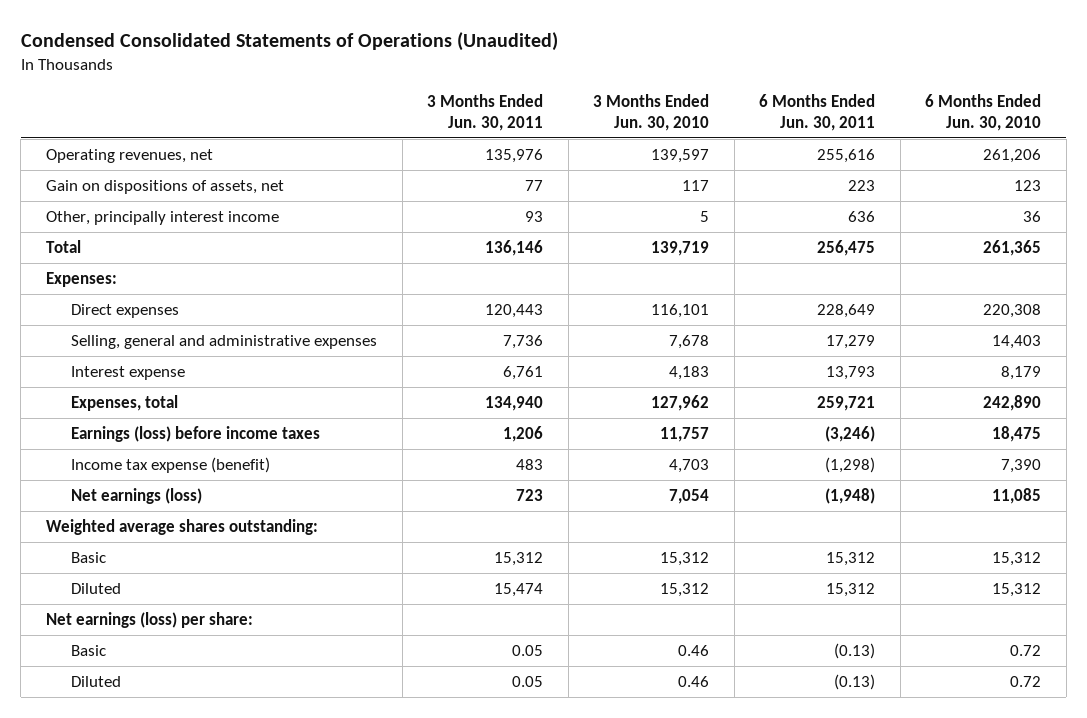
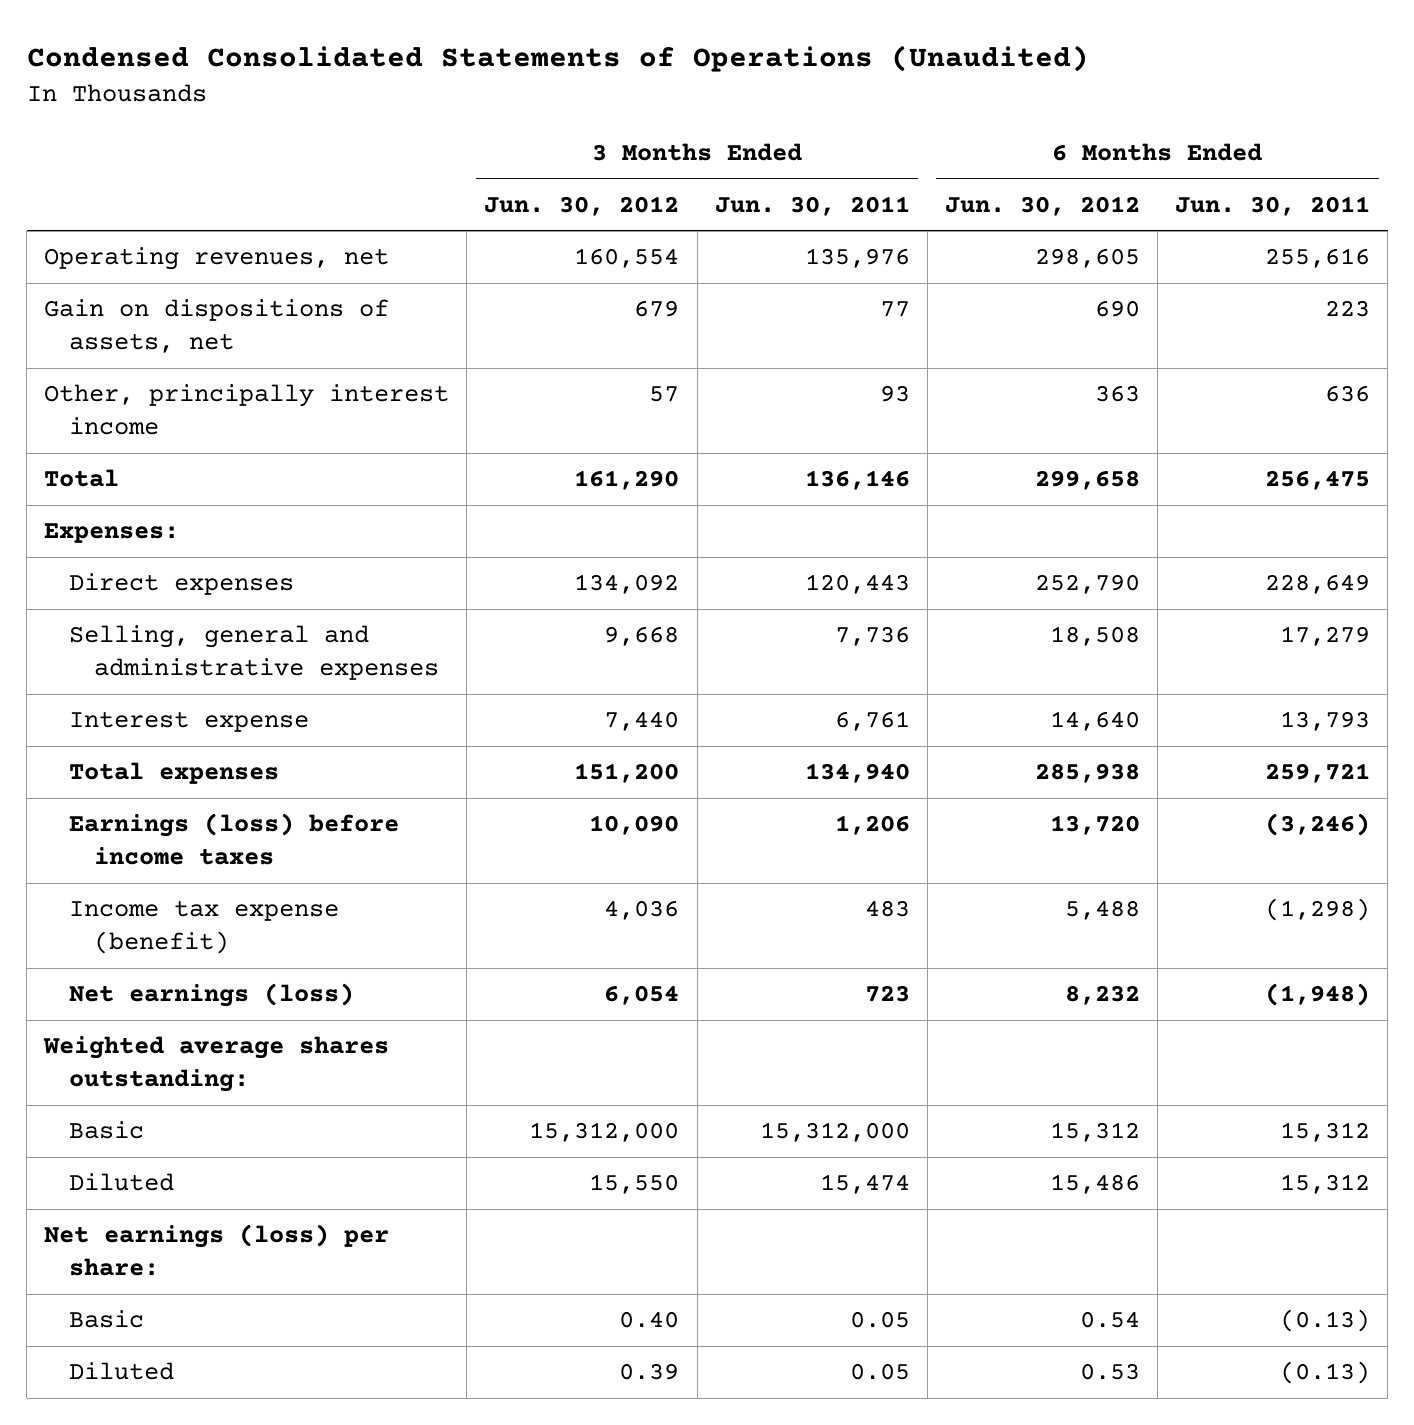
- | 3 Months Ended Jun. 30, 2011 | 3 Months Ended Jun. 30, 2010 | 6 Months Ended Jun. 30, 2011 | 6 Months Ended Jun. 30, 2010
+ | 3 Months Ended Jun. 30, 2012 | 3 Months Ended Jun. 30, 2011 | 6 Months Ended Jun. 30, 2012 | 6 Months Ended Jun. 30, 2011
- Expenses, total | 134,940 | 127,962 | 259,721 | 242,890
+ Total expenses | 151,200 | 134,940 | 285,938 | 259,721
- Basic | 15,312 | 15,312 | 15,312 | 15,312
+ Basic | 15,312,000 | 15,312,000 | 15,312 | 15,312

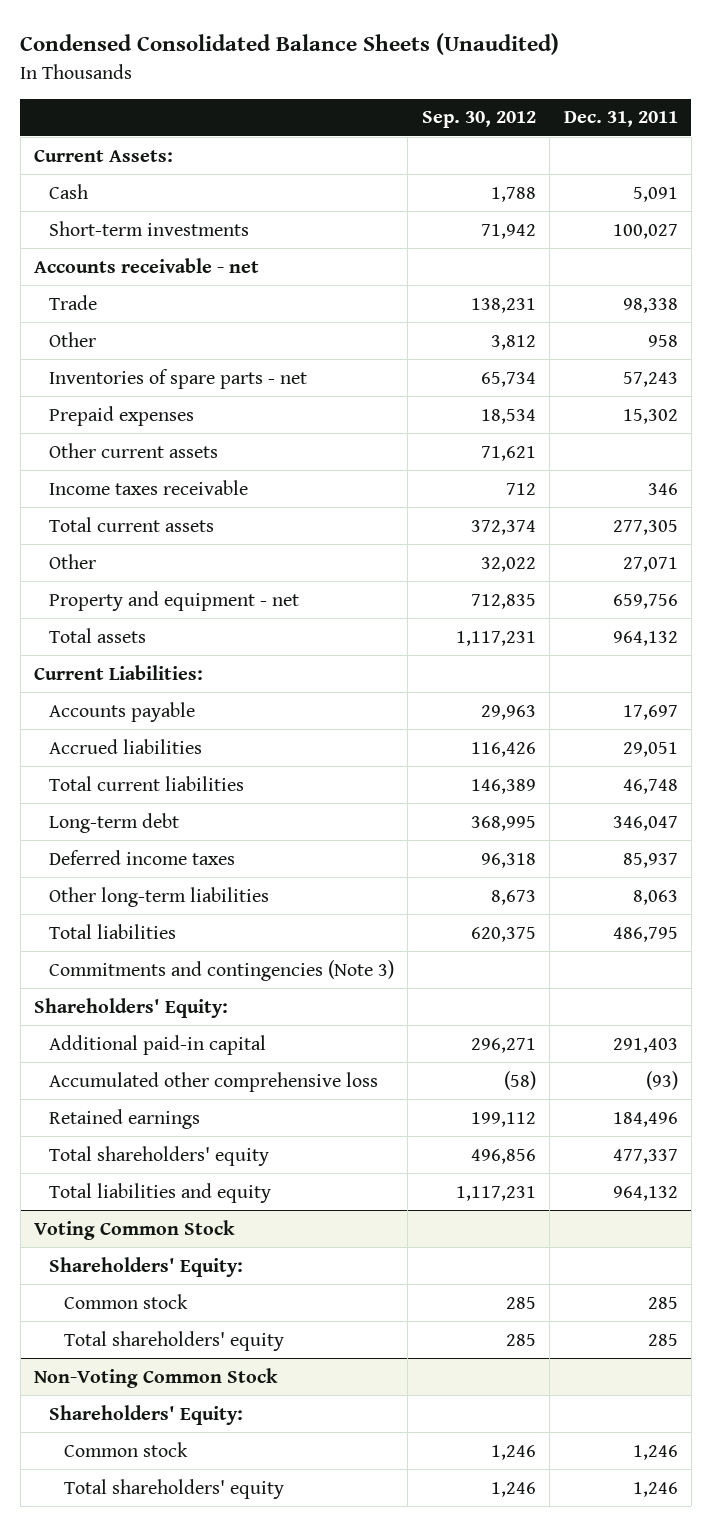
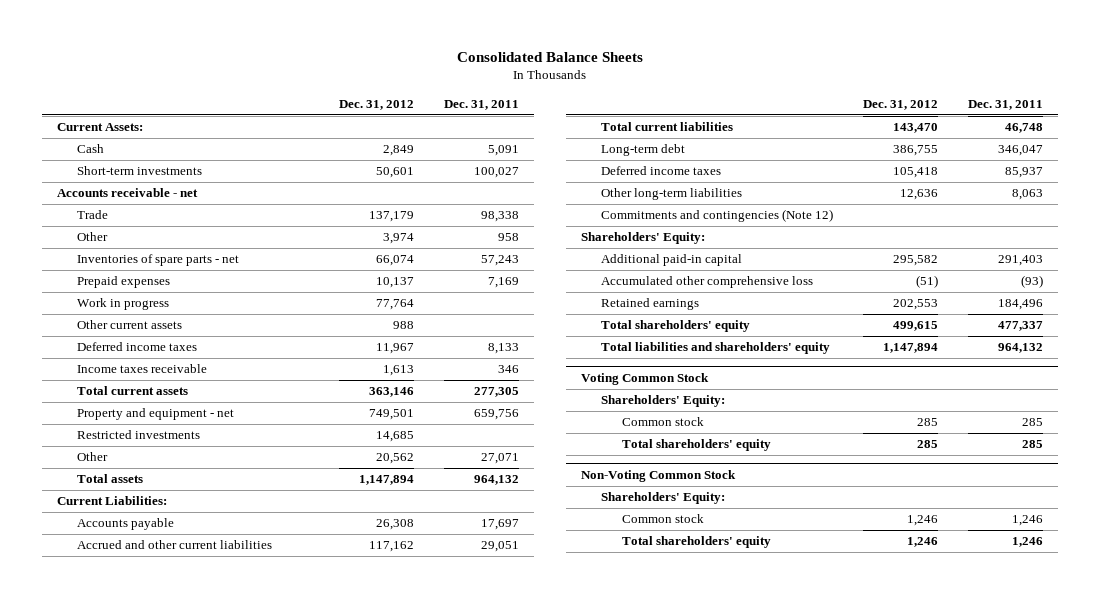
- Condensed Consolidated Balance Sheets (Unaudited)
+ Consolidated Balance Sheets
- | Sep. 30, 2012 | Dec. 31, 2011
+ | Dec. 31, 2012 | Dec. 31, 2011
- Prepaid expenses | 18,534 | 15,302
+ Prepaid expenses | 10,137 | 7,169
+ Work in progress | 77,764 |
+ Deferred income taxes | 11,967 | 8,133
+ Restricted investments | 14,685 |
moved down: Other | 20,562 | 27,071
- Accrued liabilities | 116,426 | 29,051
+ Accrued and other current liabilities | 117,162 | 29,051
- Total liabilities | 620,375 | 486,795
- Commitments and contingencies (Note 3)
+ Commitments and contingencies (Note 12)
- Total liabilities and equity | 1,117,231 | 964,132
+ Total liabilities and shareholders' equity | 1,147,894 | 964,132

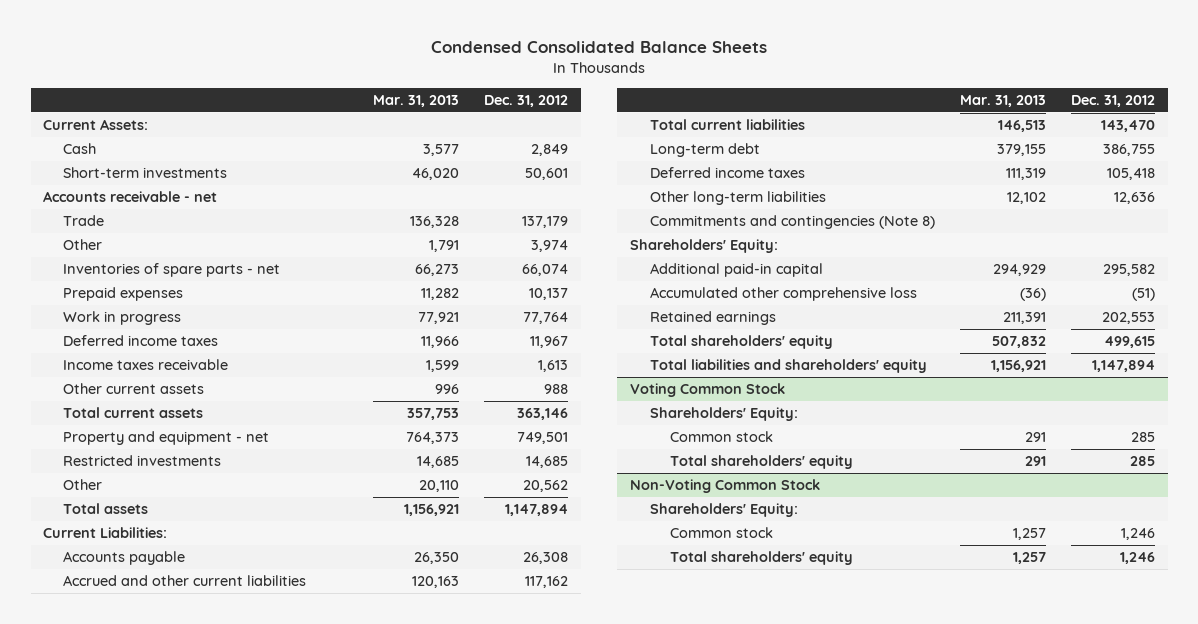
- Consolidated Balance Sheets
+ Condensed Consolidated Balance Sheets
- | Dec. 31, 2012 | Dec. 31, 2011
+ | Mar. 31, 2013 | Dec. 31, 2012
moved down: Other current assets | 996 | 988
- Commitments and contingencies (Note 12)
+ Commitments and contingencies (Note 8)

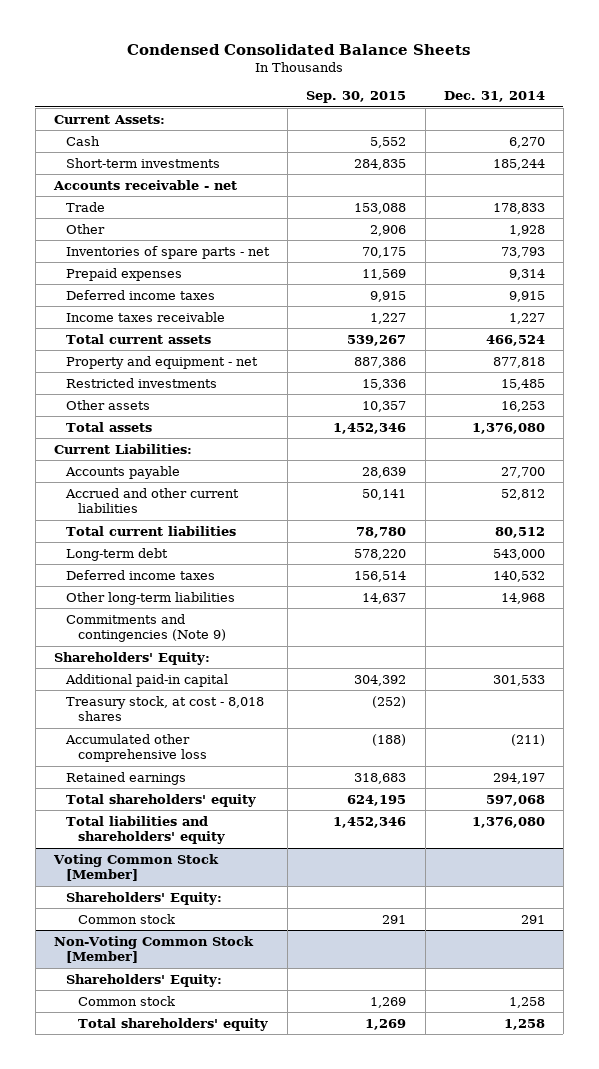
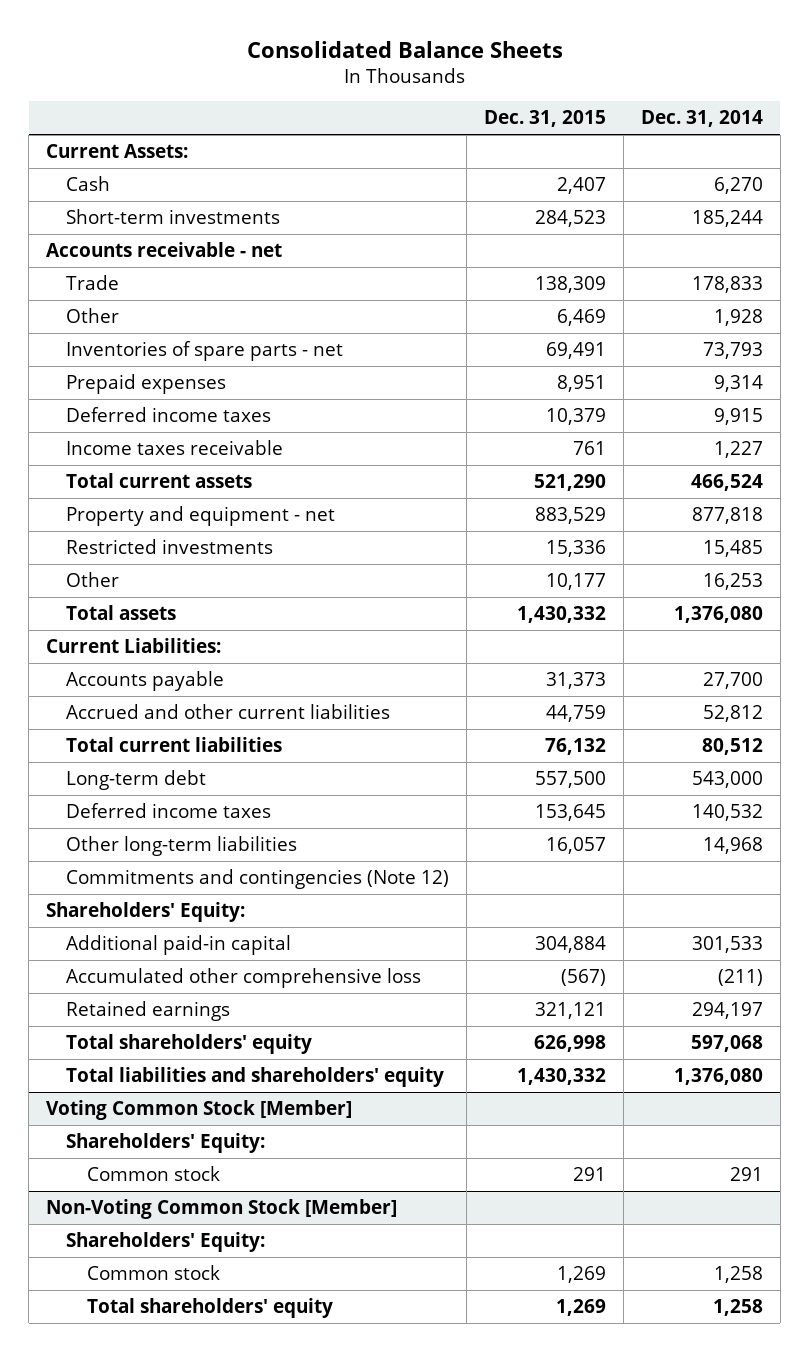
- Condensed Consolidated Balance Sheets
+ Consolidated Balance Sheets
- | Sep. 30, 2015 | Dec. 31, 2014
+ | Dec. 31, 2015 | Dec. 31, 2014
- Other assets | 10,357 | 16,253
+ Other | 10,177 | 16,253
- Commitments and contingencies (Note 9)
+ Commitments and contingencies (Note 12)
- Treasury stock, at cost - 8,018 shares | (252) |

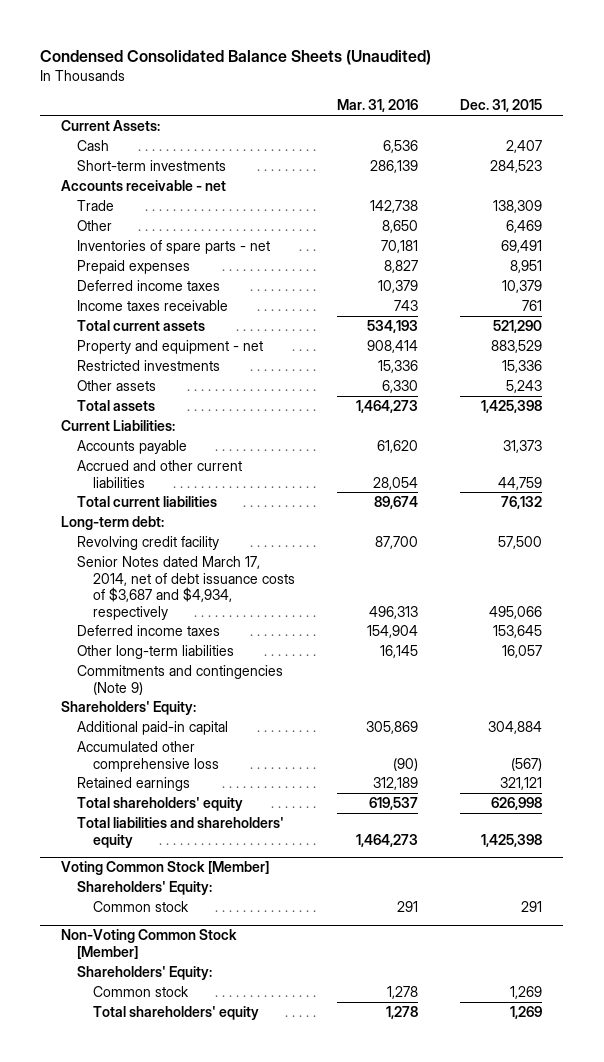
- Consolidated Balance Sheets
+ Condensed Consolidated Balance Sheets (Unaudited)
- | Dec. 31, 2015 | Dec. 31, 2014
+ | Mar. 31, 2016 | Dec. 31, 2015
- Other | 10,177 | 16,253
- Total assets | 1,430,332 | 1,376,080
+ Other assets | 6,330 | 5,243
+ Total assets | 1,464,273 | 1,425,398
- Long-term debt | 557,500 | 543,000
+ Long-term debt:
+ Revolving credit facility | 87,700 | 57,500
+ Senior Notes dated March 17, 2014, net of debt issuance costs of $3,687 and $4,934, respectively | 496,313 | 495,066
- Commitments and contingencies (Note 12)
+ Commitments and contingencies (Note 9)
- Total liabilities and shareholders' equity | 1,430,332 | 1,376,080
+ Total liabilities and shareholders' equity | 1,464,273 | 1,425,398

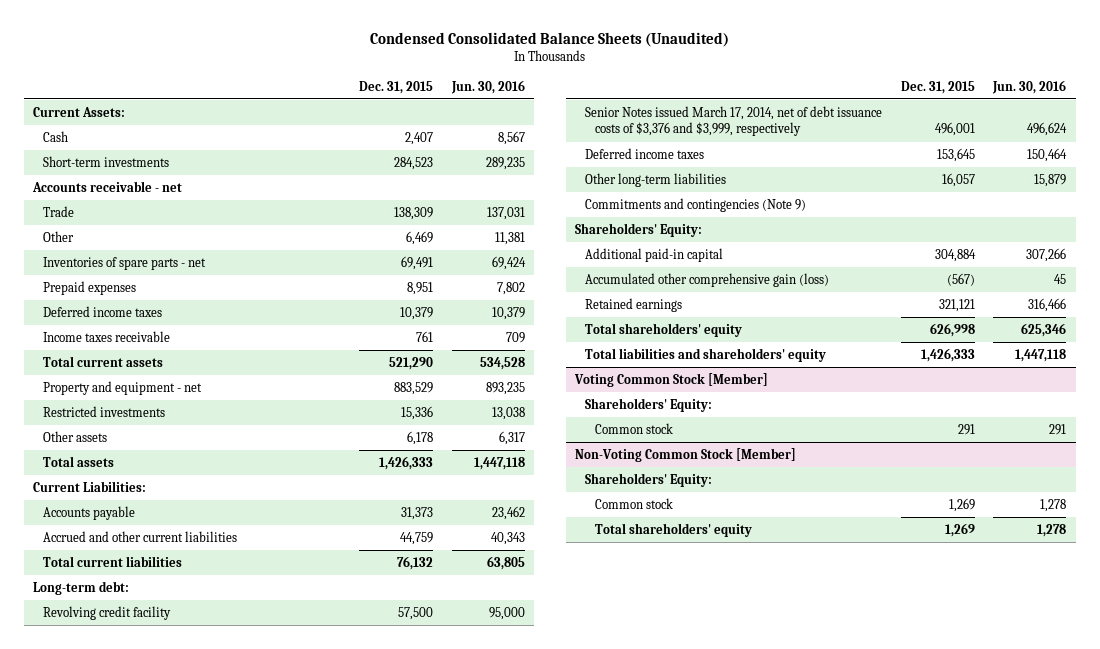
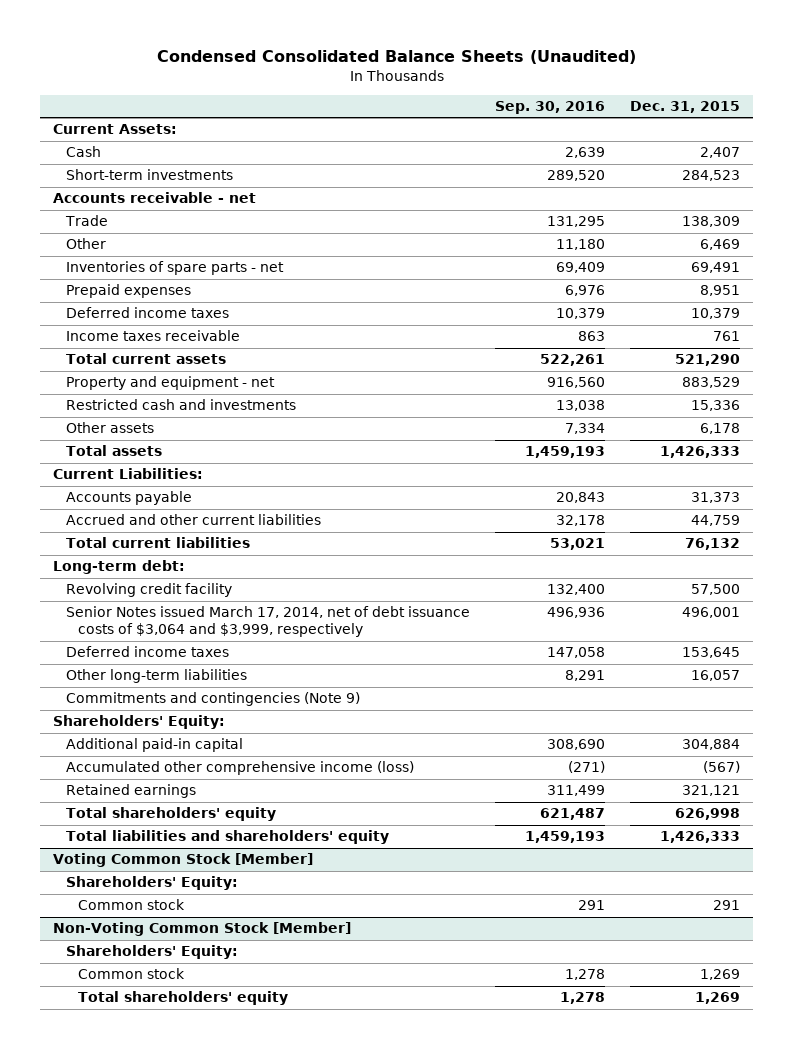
- | Dec. 31, 2015 | Jun. 30, 2016
+ | Sep. 30, 2016 | Dec. 31, 2015
- Restricted investments | 15,336 | 13,038
+ Restricted cash and investments | 13,038 | 15,336
- Senior Notes issued March 17, 2014, net of debt issuance costs of $3,376 and $3,999, respectively | 496,001 | 496,624
+ Senior Notes issued March 17, 2014, net of debt issuance costs of $3,064 and $3,999, respectively | 496,936 | 496,001
- Accumulated other comprehensive gain (loss) | (567) | 45
+ Accumulated other comprehensive income (loss) | (271) | (567)

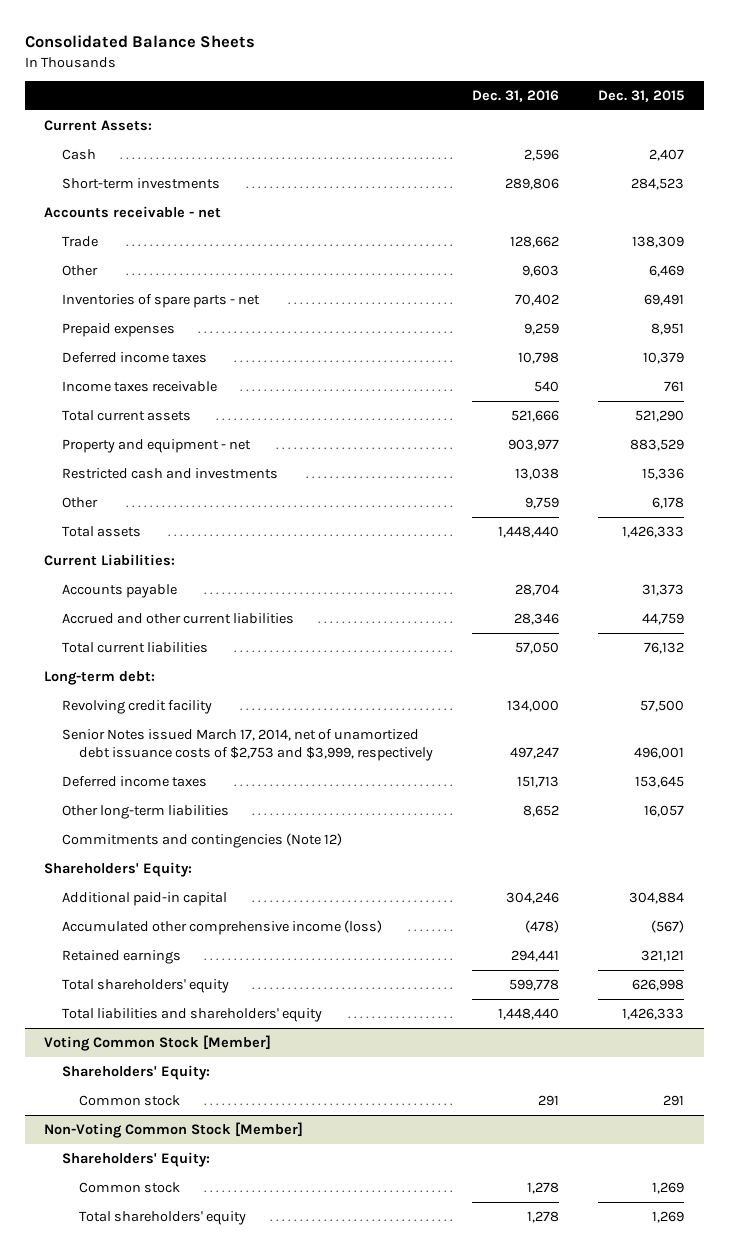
- Condensed Consolidated Balance Sheets (Unaudited)
+ Consolidated Balance Sheets
- | Sep. 30, 2016 | Dec. 31, 2015
+ | Dec. 31, 2016 | Dec. 31, 2015
- Other assets | 7,334 | 6,178
+ Other | 9,759 | 6,178
- Senior Notes issued March 17, 2014, net of debt issuance costs of $3,064 and $3,999, respectively | 496,936 | 496,001
+ Senior Notes issued March 17, 2014, net of unamortized debt issuance costs of $2,753 and $3,999, respectively | 497,247 | 496,001
- Commitments and contingencies (Note 9)
+ Commitments and contingencies (Note 12)

